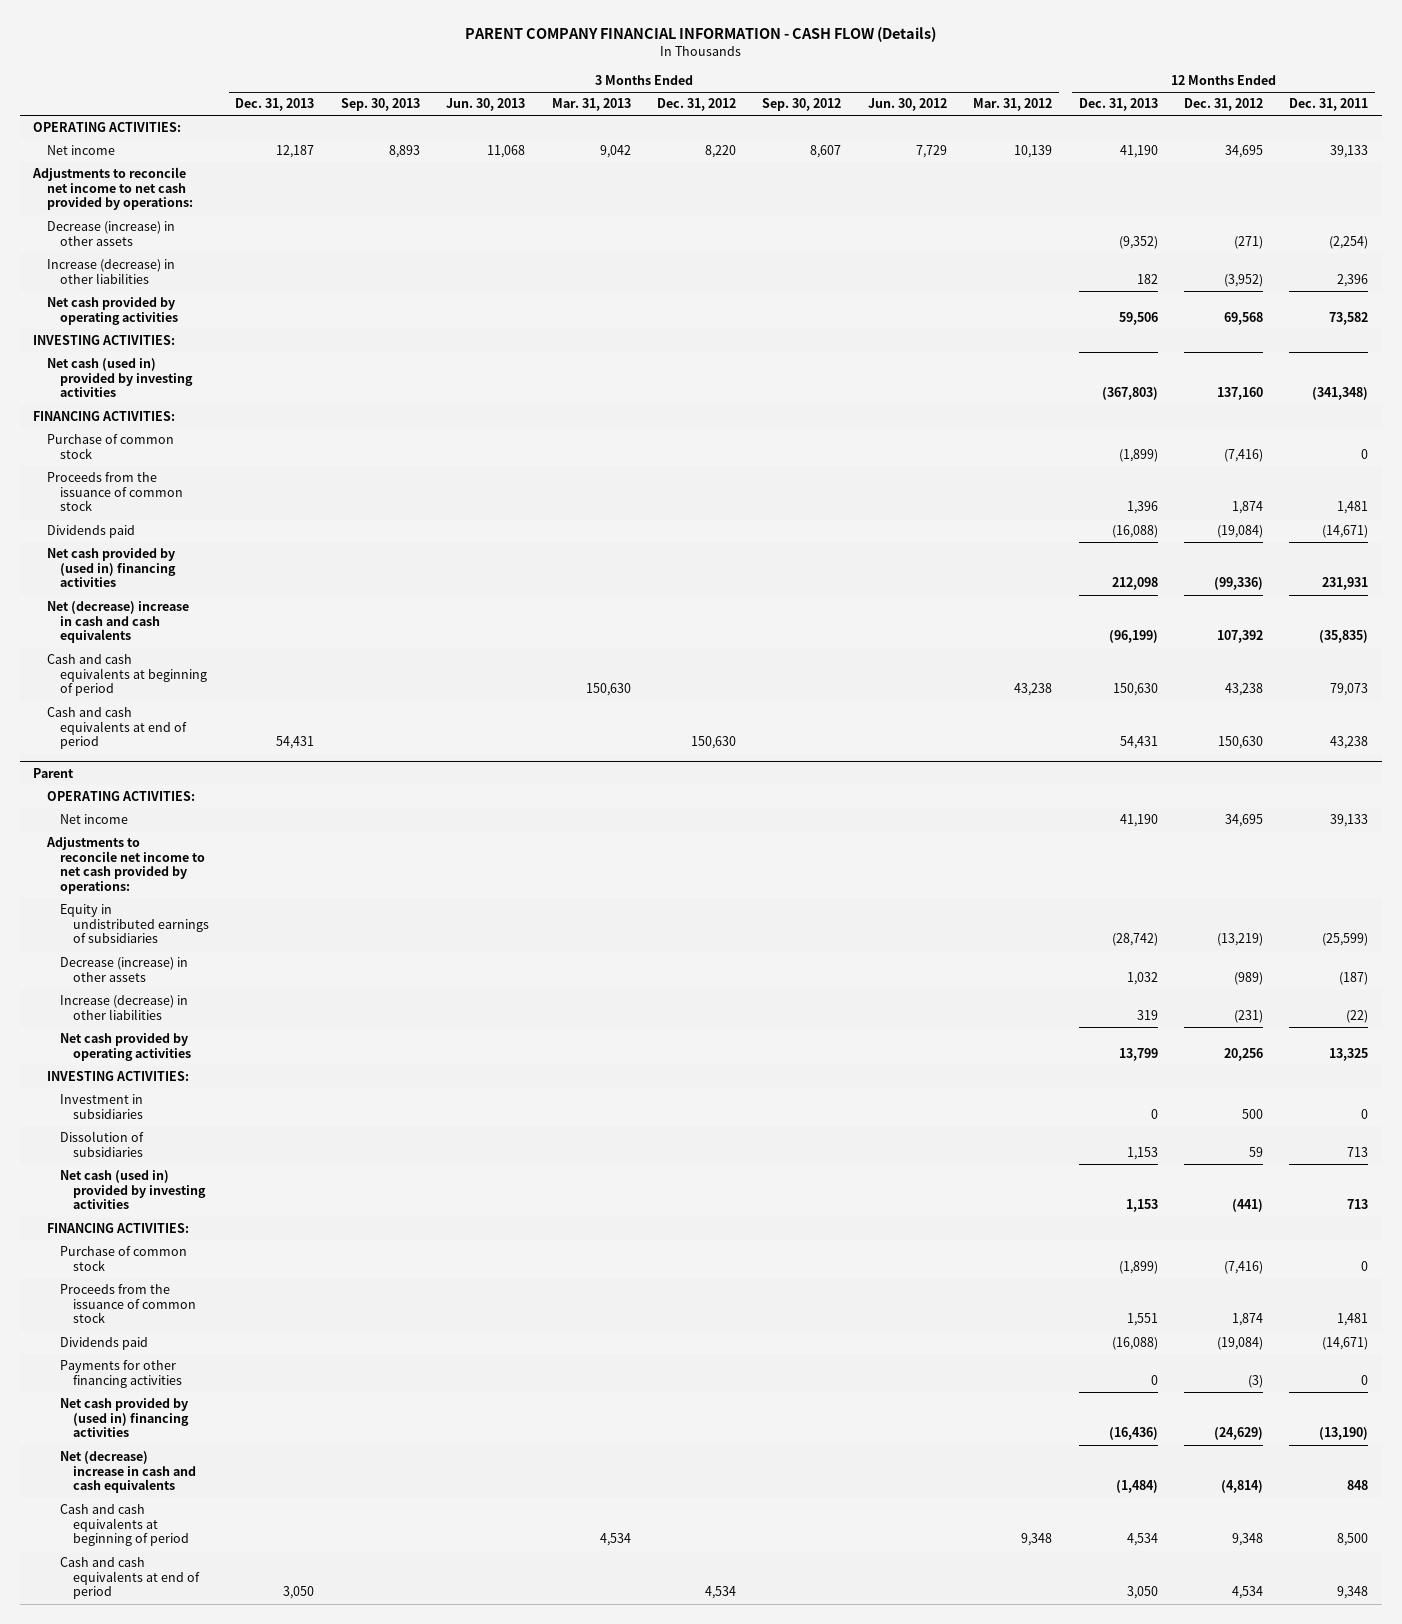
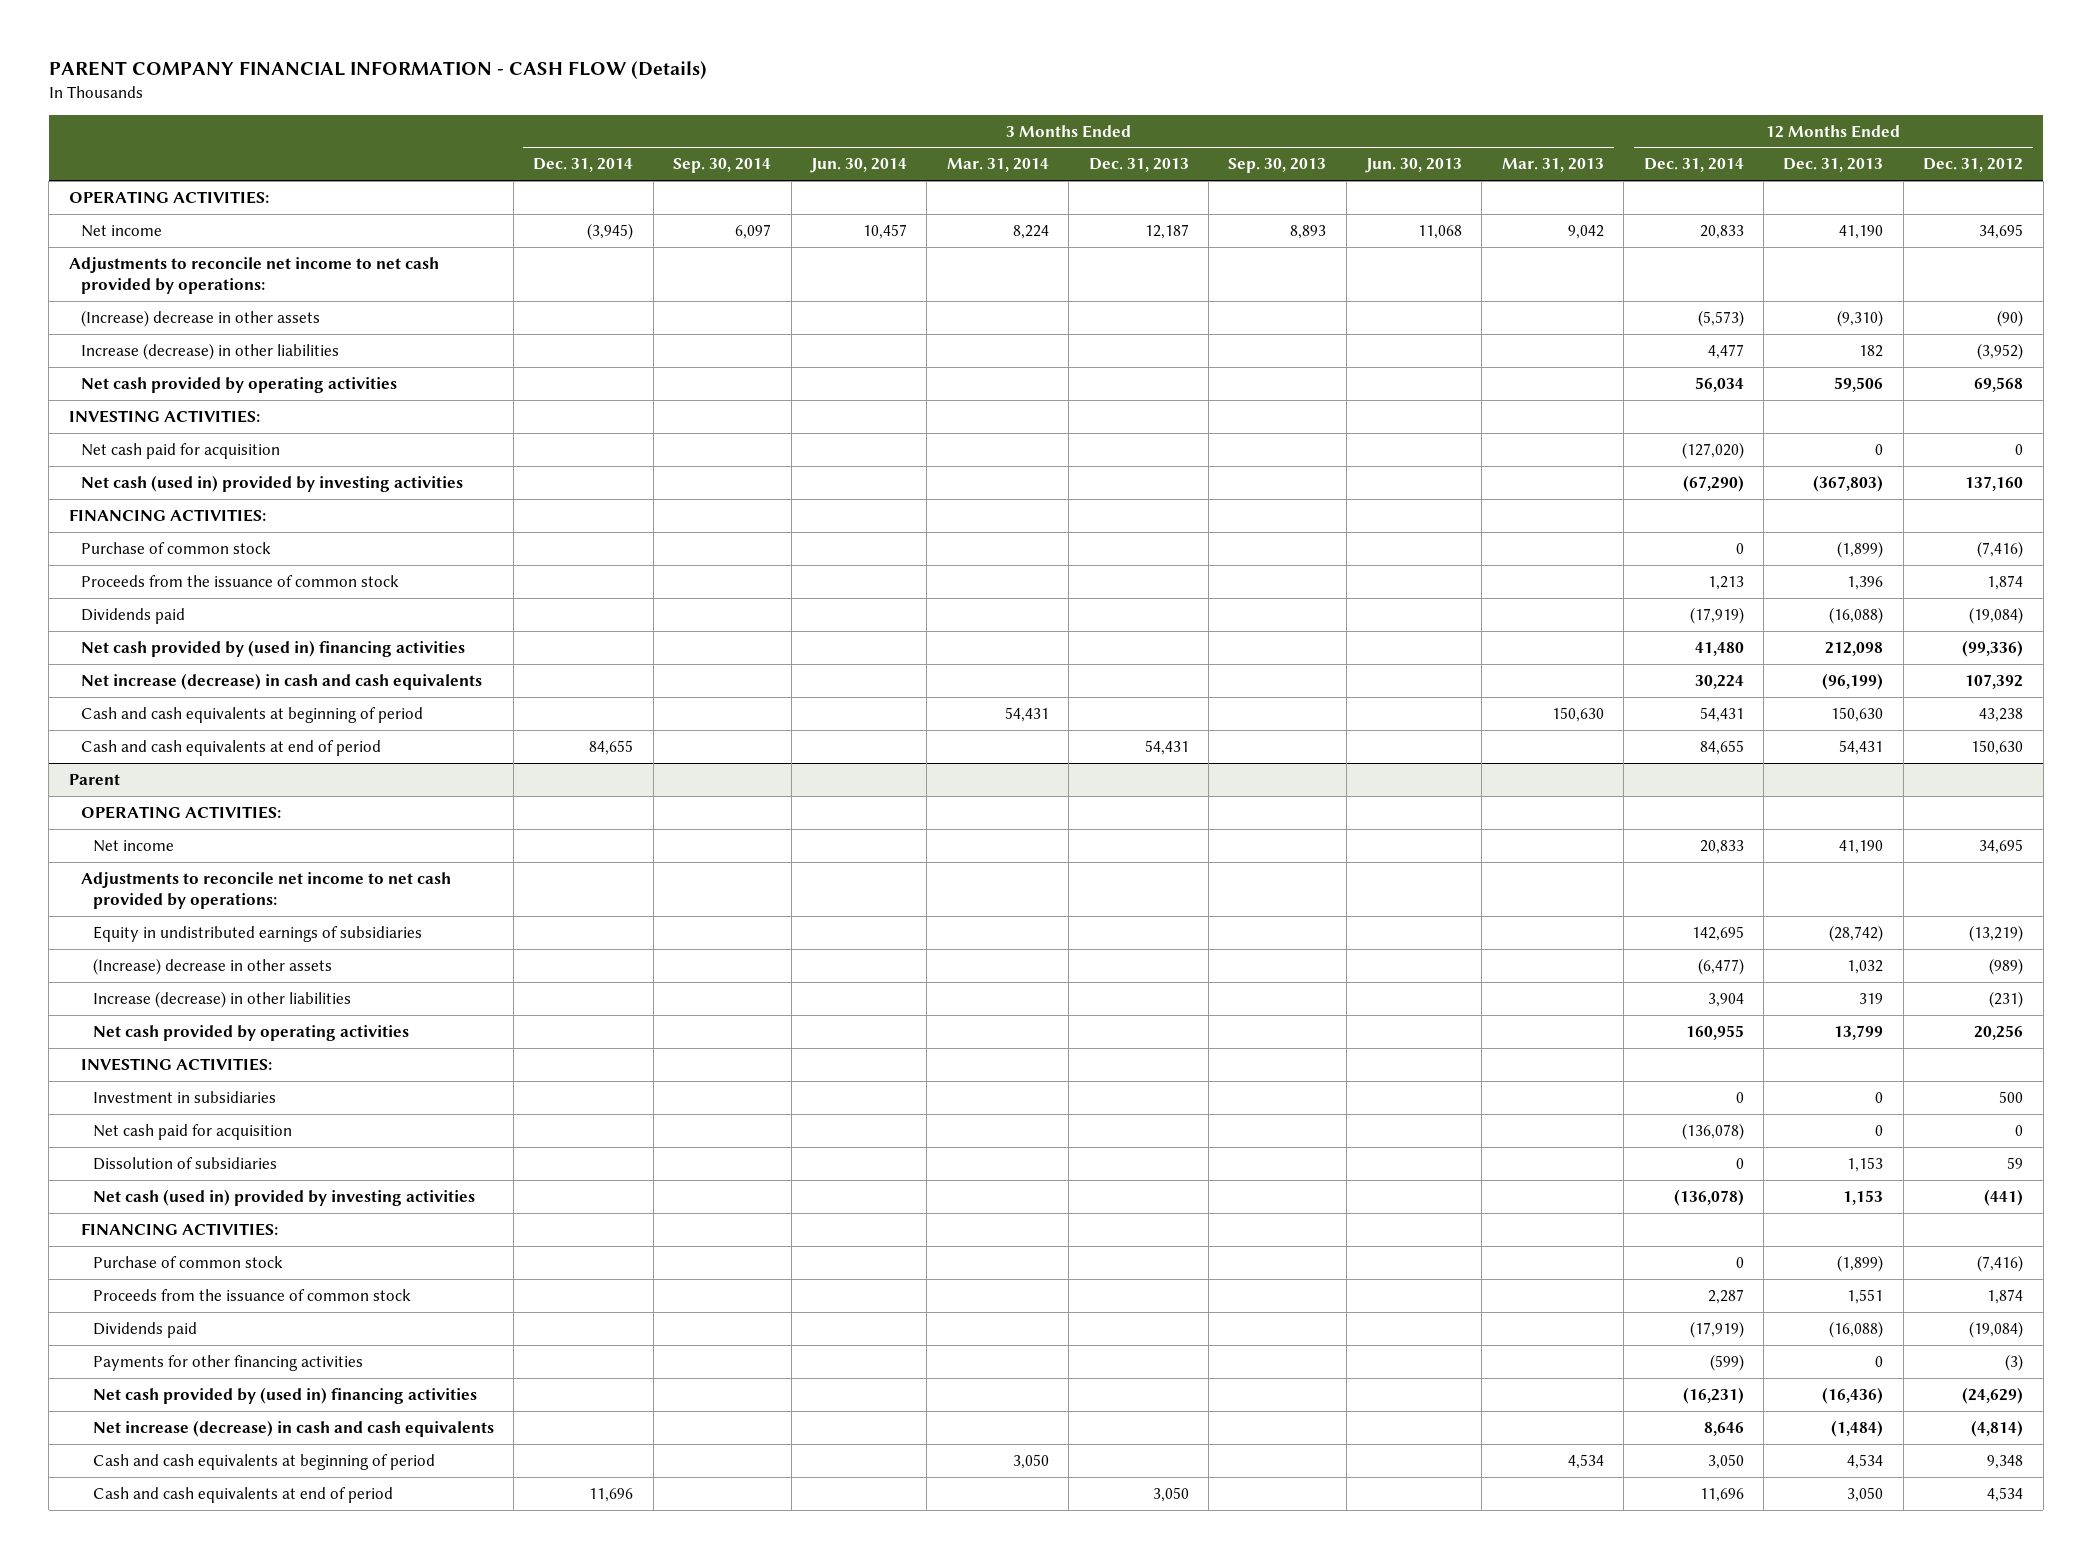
- | 3 Months Ended Dec. 31, 2013 | 3 Months Ended Sep. 30, 2013 | 3 Months Ended Jun. 30, 2013 | 3 Months Ended Mar. 31, 2013 | 3 Months Ended Dec. 31, 2012 | 3 Months Ended Sep. 30, 2012 | 3 Months Ended Jun. 30, 2012 | 3 Months Ended Mar. 31, 2012 | 12 Months Ended Dec. 31, 2013 | 12 Months Ended Dec. 31, 2012 | 12 Months Ended Dec. 31, 2011
+ | 3 Months Ended Dec. 31, 2014 | 3 Months Ended Sep. 30, 2014 | 3 Months Ended Jun. 30, 2014 | 3 Months Ended Mar. 31, 2014 | 3 Months Ended Dec. 31, 2013 | 3 Months Ended Sep. 30, 2013 | 3 Months Ended Jun. 30, 2013 | 3 Months Ended Mar. 31, 2013 | 12 Months Ended Dec. 31, 2014 | 12 Months Ended Dec. 31, 2013 | 12 Months Ended Dec. 31, 2012
- Decrease (increase) in other assets | | | | | | | | | (9,352) | (271) | (2,254)
+ (Increase) decrease in other assets | | | | | | | | | (5,573) | (9,310) | (90)
+ Net cash paid for acquisition | | | | | | | | | (127,020) | 0 | 0
- Net (decrease) increase in cash and cash equivalents | | | | | | | | | (96,199) | 107,392 | (35,835)
+ Net increase (decrease) in cash and cash equivalents | | | | | | | | | 30,224 | (96,199) | 107,392
@ Parent
- Decrease (increase) in other assets | | | | | | | | | 1,032 | (989) | (187)
+ (Increase) decrease in other assets | | | | | | | | | (6,477) | 1,032 | (989)
+ Net cash paid for acquisition | | | | | | | | | (136,078) | 0 | 0
- Net (decrease) increase in cash and cash equivalents | | | | | | | | | (1,484) | (4,814) | 848
+ Net increase (decrease) in cash and cash equivalents | | | | | | | | | 8,646 | (1,484) | (4,814)

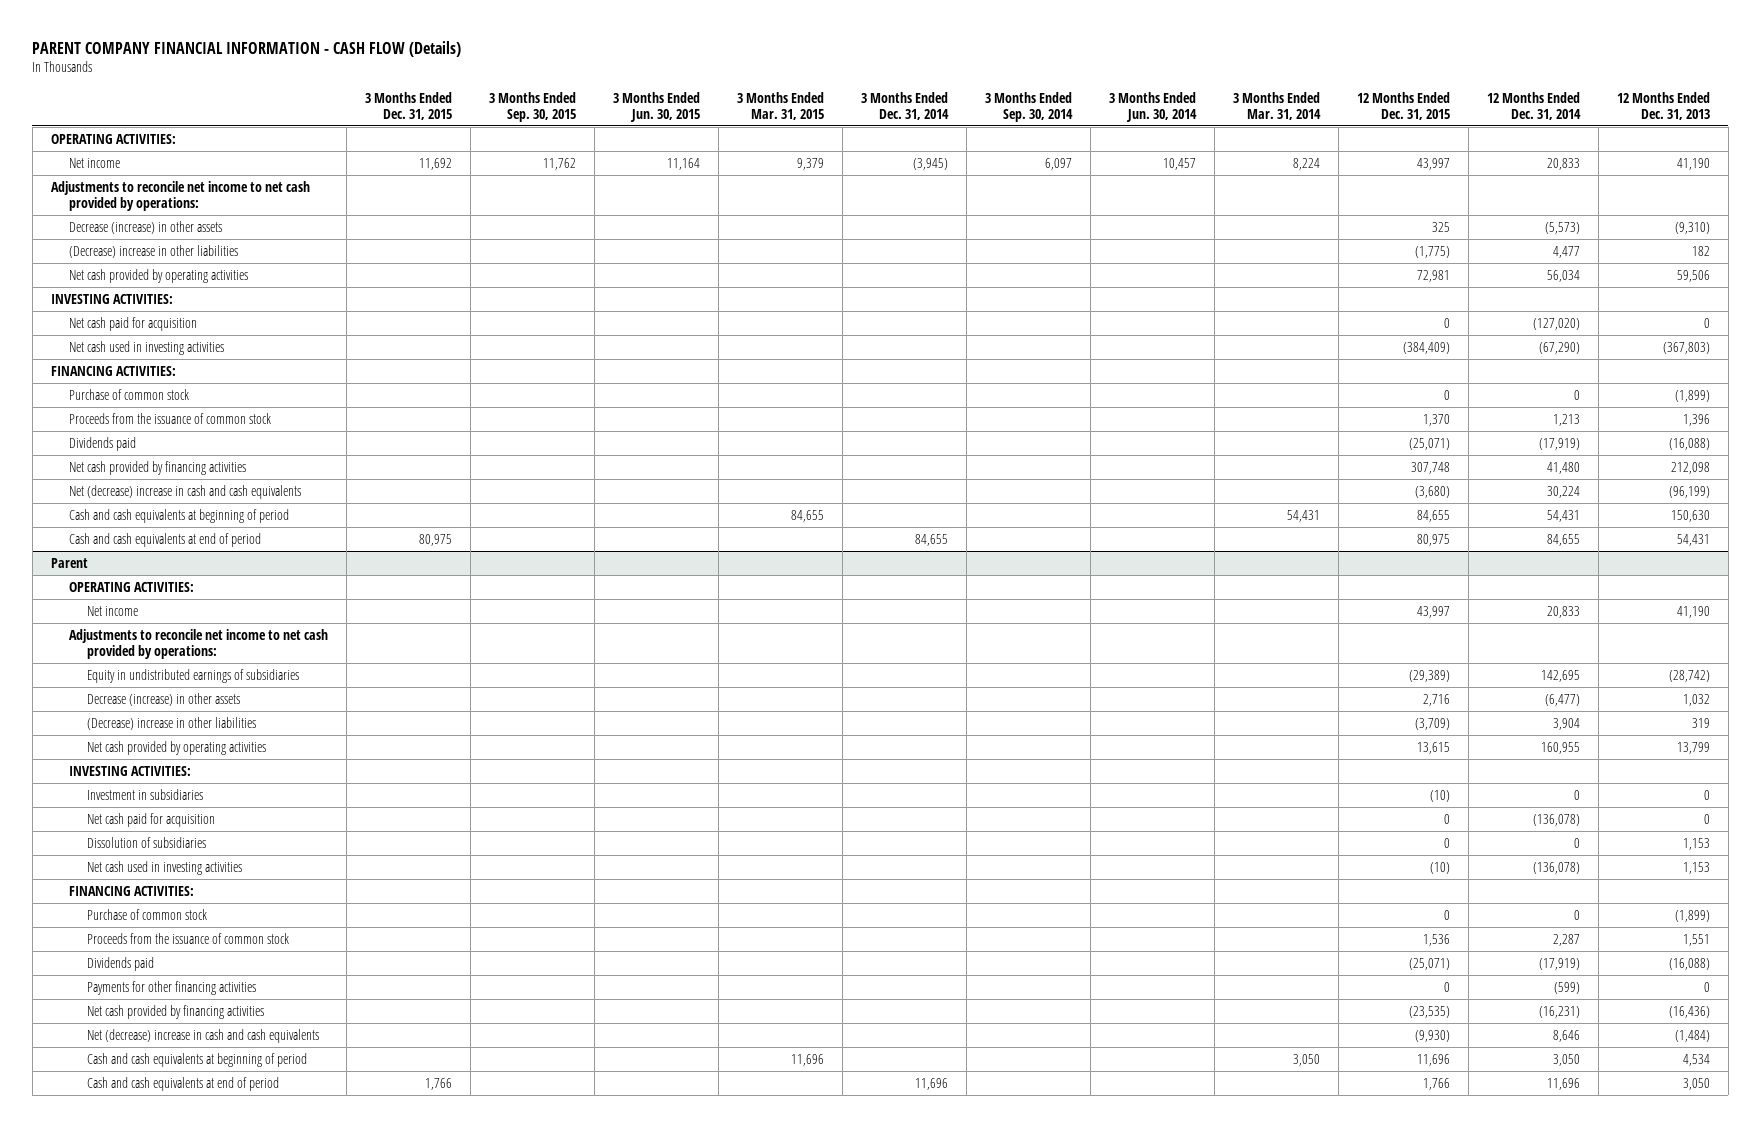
- | 3 Months Ended Dec. 31, 2014 | 3 Months Ended Sep. 30, 2014 | 3 Months Ended Jun. 30, 2014 | 3 Months Ended Mar. 31, 2014 | 3 Months Ended Dec. 31, 2013 | 3 Months Ended Sep. 30, 2013 | 3 Months Ended Jun. 30, 2013 | 3 Months Ended Mar. 31, 2013 | 12 Months Ended Dec. 31, 2014 | 12 Months Ended Dec. 31, 2013 | 12 Months Ended Dec. 31, 2012
+ | 3 Months Ended Dec. 31, 2015 | 3 Months Ended Sep. 30, 2015 | 3 Months Ended Jun. 30, 2015 | 3 Months Ended Mar. 31, 2015 | 3 Months Ended Dec. 31, 2014 | 3 Months Ended Sep. 30, 2014 | 3 Months Ended Jun. 30, 2014 | 3 Months Ended Mar. 31, 2014 | 12 Months Ended Dec. 31, 2015 | 12 Months Ended Dec. 31, 2014 | 12 Months Ended Dec. 31, 2013
- (Increase) decrease in other assets | | | | | | | | | (5,573) | (9,310) | (90)
- Increase (decrease) in other liabilities | | | | | | | | | 4,477 | 182 | (3,952)
+ Decrease (increase) in other assets | | | | | | | | | 325 | (5,573) | (9,310)
+ (Decrease) increase in other liabilities | | | | | | | | | (1,775) | 4,477 | 182
- Net cash (used in) provided by investing activities | | | | | | | | | (67,290) | (367,803) | 137,160
+ Net cash used in investing activities | | | | | | | | | (384,409) | (67,290) | (367,803)
- Net cash provided by (used in) financing activities | | | | | | | | | 41,480 | 212,098 | (99,336)
- Net increase (decrease) in cash and cash equivalents | | | | | | | | | 30,224 | (96,199) | 107,392
+ Net cash provided by financing activities | | | | | | | | | 307,748 | 41,480 | 212,098
+ Net (decrease) increase in cash and cash equivalents | | | | | | | | | (3,680) | 30,224 | (96,199)
@ Parent
- (Increase) decrease in other assets | | | | | | | | | (6,477) | 1,032 | (989)
- Increase (decrease) in other liabilities | | | | | | | | | 3,904 | 319 | (231)
+ Decrease (increase) in other assets | | | | | | | | | 2,716 | (6,477) | 1,032
+ (Decrease) increase in other liabilities | | | | | | | | | (3,709) | 3,904 | 319
- Net cash (used in) provided by investing activities | | | | | | | | | (136,078) | 1,153 | (441)
+ Net cash used in investing activities | | | | | | | | | (10) | (136,078) | 1,153
- Net cash provided by (used in) financing activities | | | | | | | | | (16,231) | (16,436) | (24,629)
- Net increase (decrease) in cash and cash equivalents | | | | | | | | | 8,646 | (1,484) | (4,814)
+ Net cash provided by financing activities | | | | | | | | | (23,535) | (16,231) | (16,436)
+ Net (decrease) increase in cash and cash equivalents | | | | | | | | | (9,930) | 8,646 | (1,484)

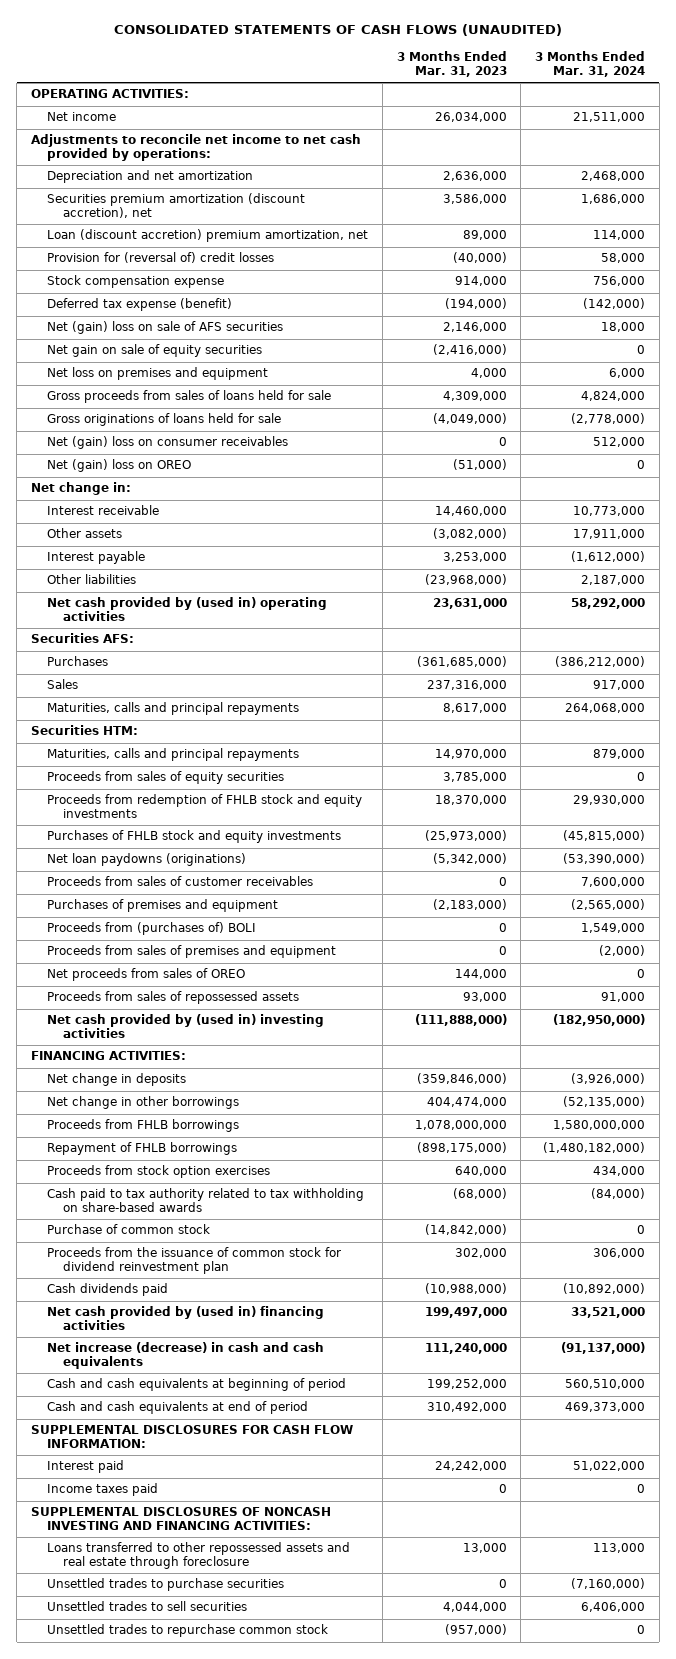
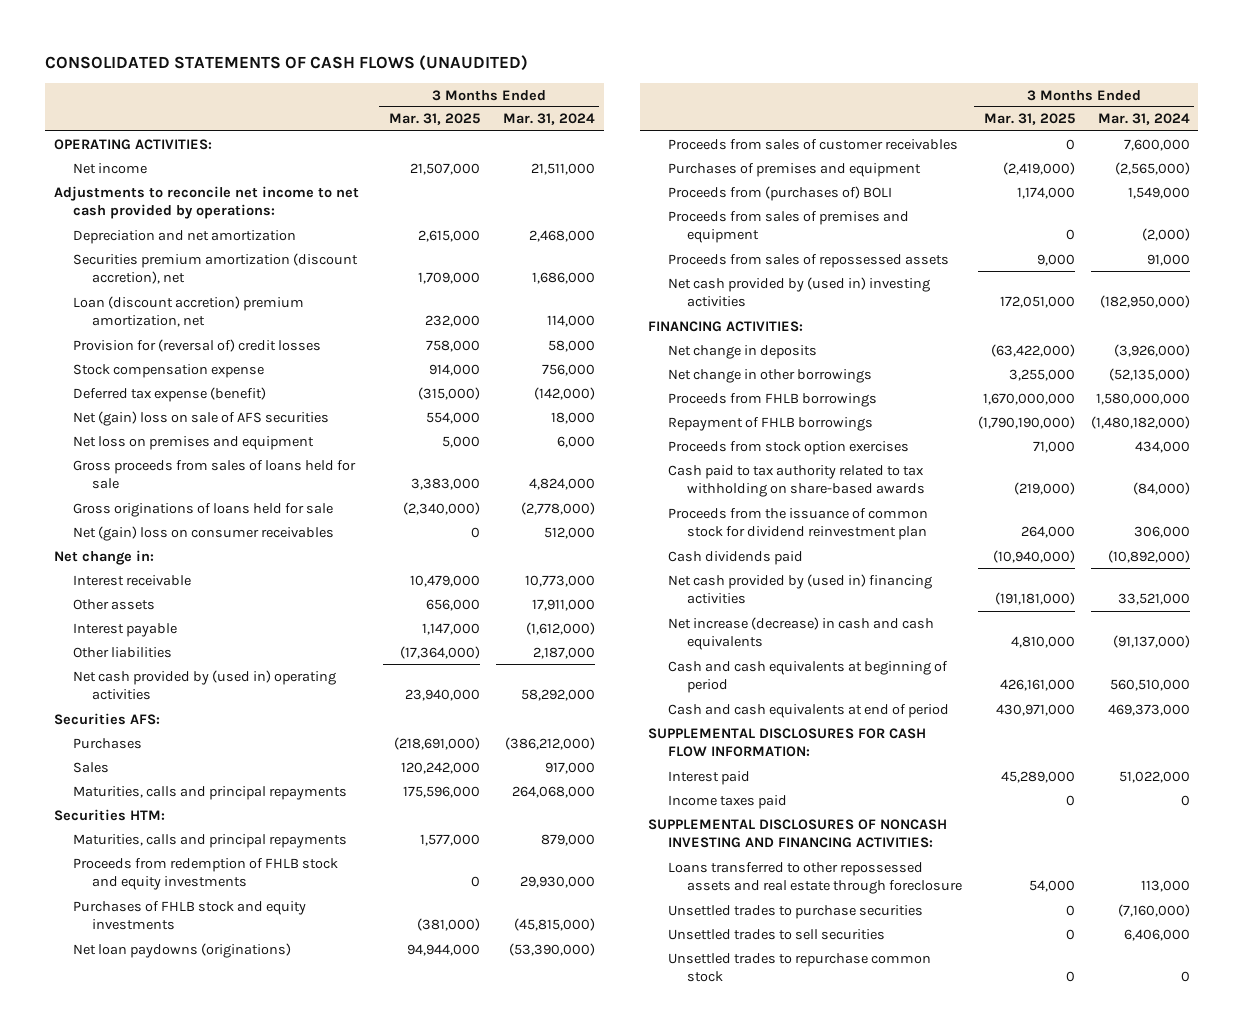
- | 3 Months Ended Mar. 31, 2023 | 3 Months Ended Mar. 31, 2024
+ | 3 Months Ended Mar. 31, 2025 | 3 Months Ended Mar. 31, 2024
- Net gain on sale of equity securities | (2,416,000) | 0
- Net (gain) loss on OREO | (51,000) | 0
- Proceeds from sales of equity securities | 3,785,000 | 0
- Net proceeds from sales of OREO | 144,000 | 0
- Purchase of common stock | (14,842,000) | 0

